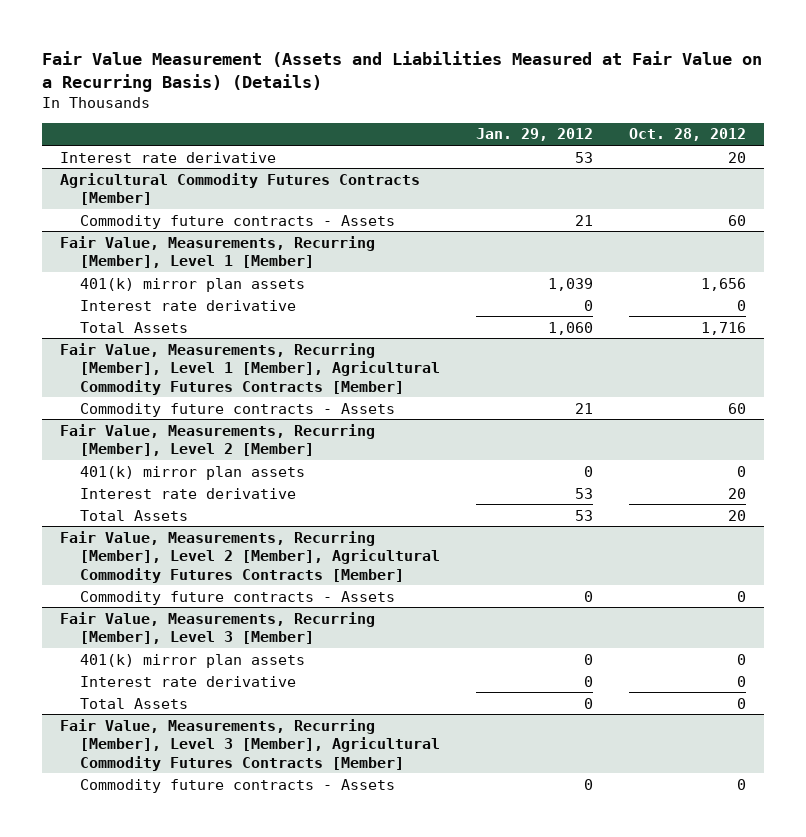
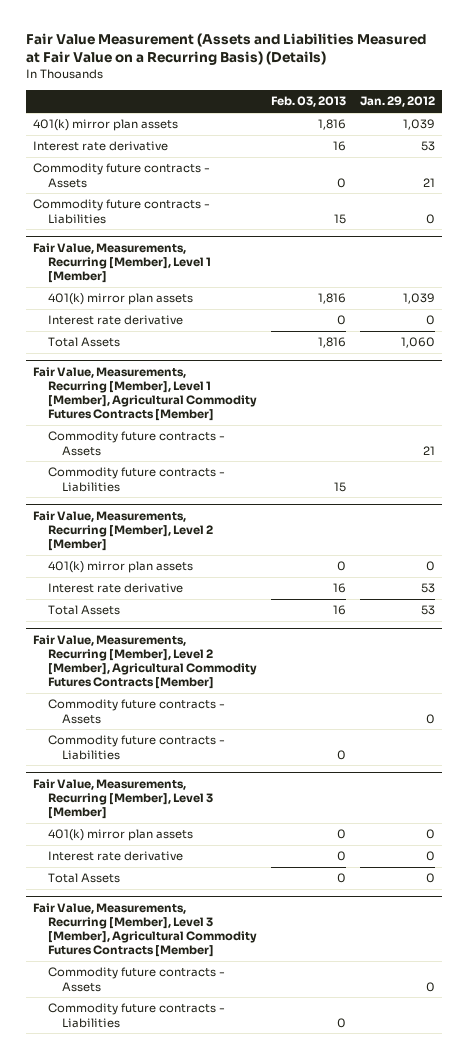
- | Jan. 29, 2012 | Oct. 28, 2012
+ | Feb. 03, 2013 | Jan. 29, 2012
+ 401(k) mirror plan assets | 1,816 | 1,039
- Agricultural Commodity Futures Contracts [Member]
+ Commodity future contracts - Liabilities | 15 | 0
@ Fair Value, Measurements, Recurring [Member], Level 1 [Member], Agricultural Commodity Futures Contracts [Member]
+ Commodity future contracts - Liabilities | 15 |
@ Fair Value, Measurements, Recurring [Member], Level 2 [Member], Agricultural Commodity Futures Contracts [Member]
+ Commodity future contracts - Liabilities | 0 |
@ Fair Value, Measurements, Recurring [Member], Level 3 [Member], Agricultural Commodity Futures Contracts [Member]
+ Commodity future contracts - Liabilities | 0 |

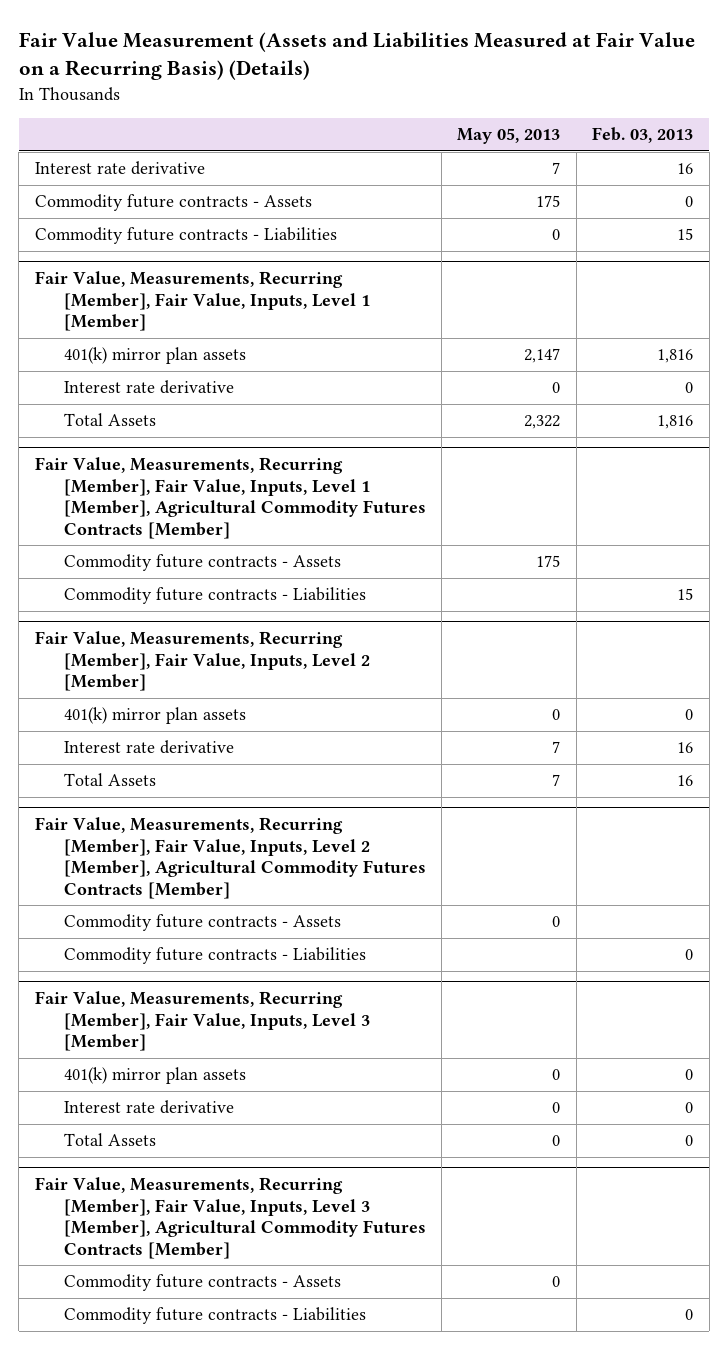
- | Feb. 03, 2013 | Jan. 29, 2012
+ | May 05, 2013 | Feb. 03, 2013
- 401(k) mirror plan assets | 1,816 | 1,039
- Fair Value, Measurements, Recurring [Member], Level 1 [Member]
+ Fair Value, Measurements, Recurring [Member], Fair Value, Inputs, Level 1 [Member]
- Fair Value, Measurements, Recurring [Member], Level 1 [Member], Agricultural Commodity Futures Contracts [Member]
+ Fair Value, Measurements, Recurring [Member], Fair Value, Inputs, Level 1 [Member], Agricultural Commodity Futures Contracts [Member]
- Fair Value, Measurements, Recurring [Member], Level 2 [Member]
+ Fair Value, Measurements, Recurring [Member], Fair Value, Inputs, Level 2 [Member]
- Fair Value, Measurements, Recurring [Member], Level 2 [Member], Agricultural Commodity Futures Contracts [Member]
+ Fair Value, Measurements, Recurring [Member], Fair Value, Inputs, Level 2 [Member], Agricultural Commodity Futures Contracts [Member]
- Fair Value, Measurements, Recurring [Member], Level 3 [Member]
+ Fair Value, Measurements, Recurring [Member], Fair Value, Inputs, Level 3 [Member]
- Fair Value, Measurements, Recurring [Member], Level 3 [Member], Agricultural Commodity Futures Contracts [Member]
+ Fair Value, Measurements, Recurring [Member], Fair Value, Inputs, Level 3 [Member], Agricultural Commodity Futures Contracts [Member]

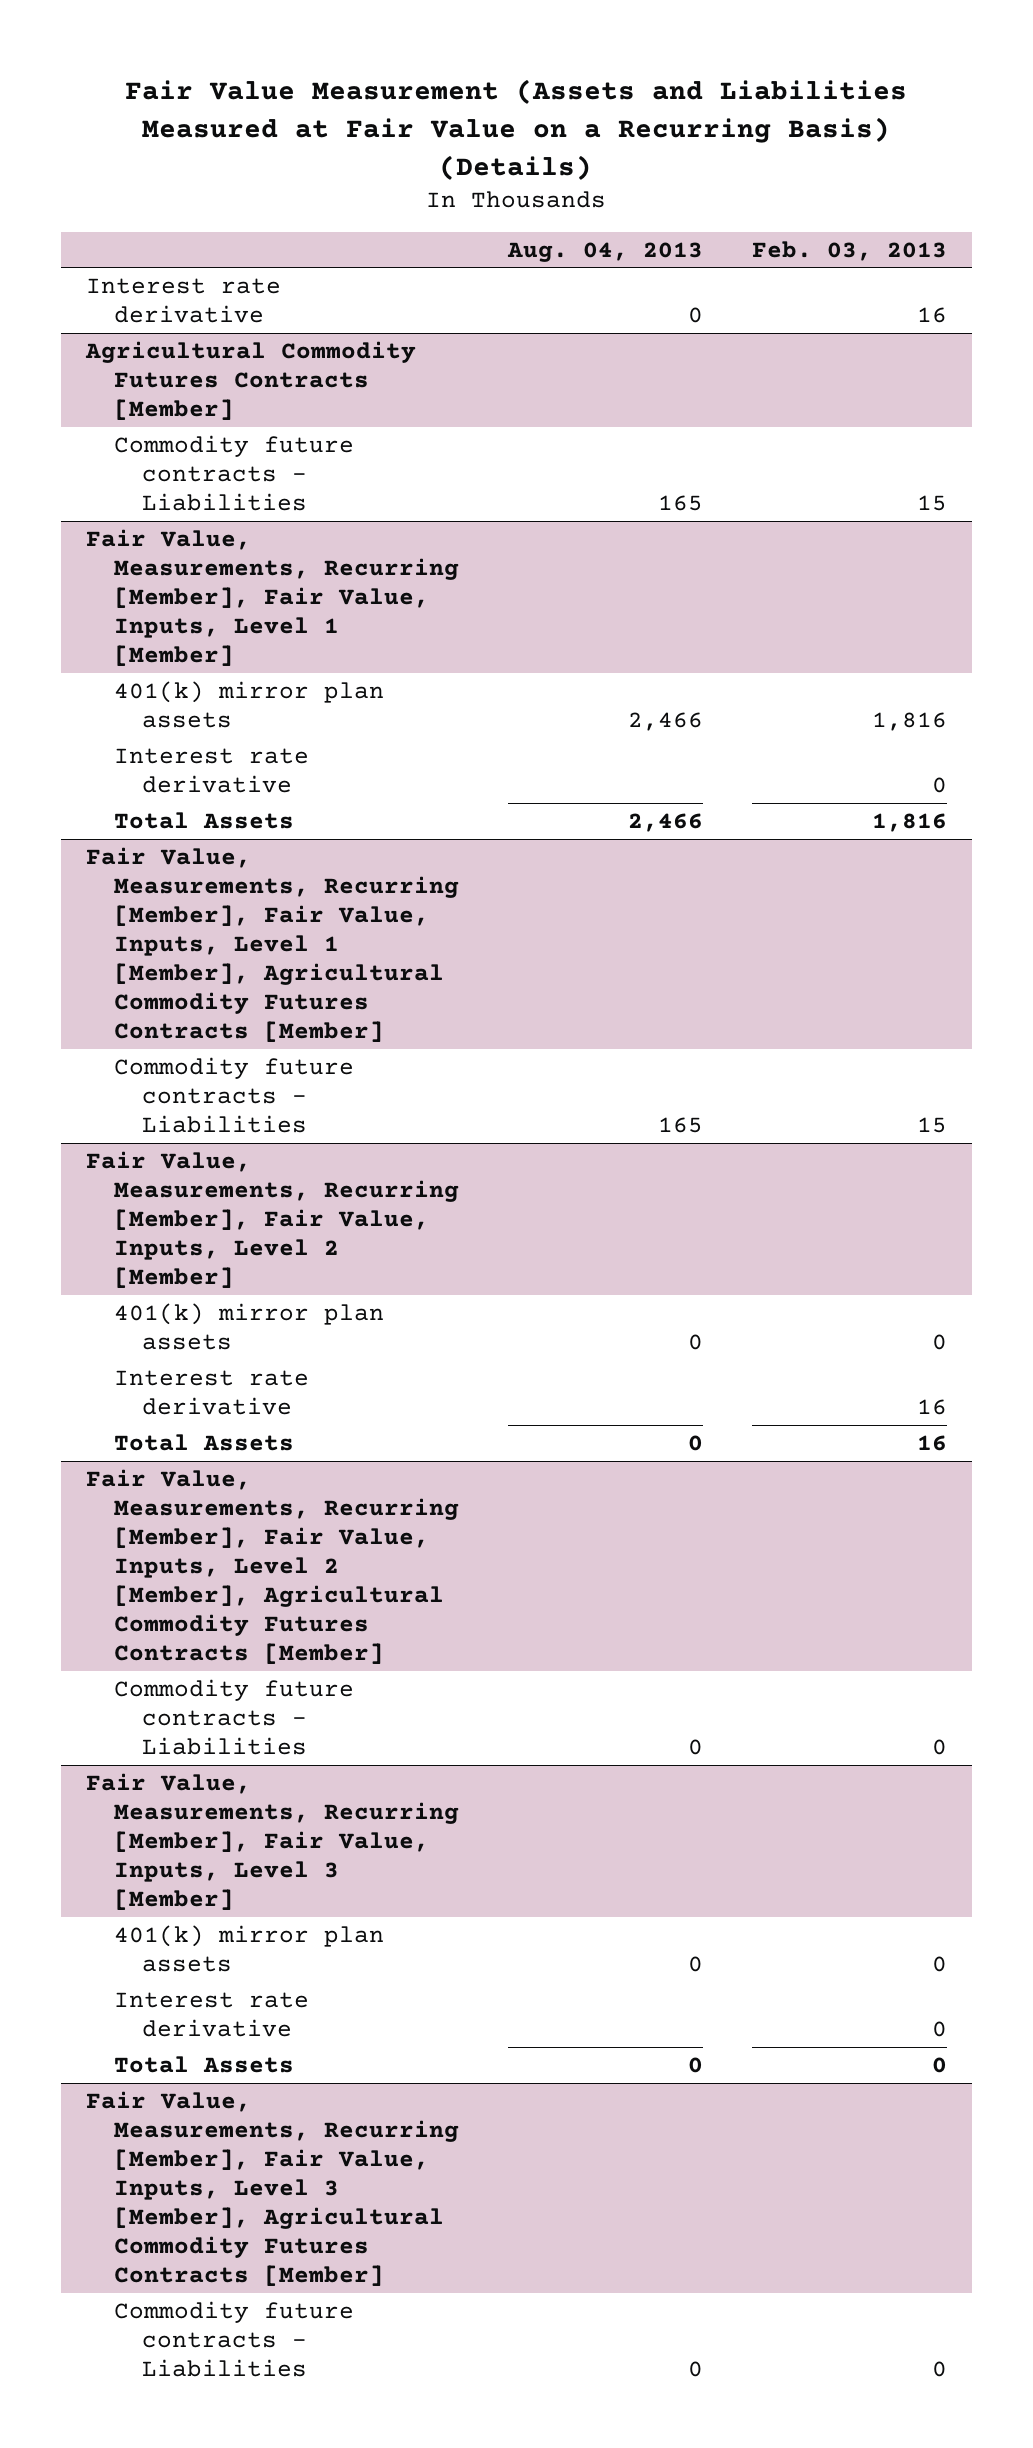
- | May 05, 2013 | Feb. 03, 2013
+ | Aug. 04, 2013 | Feb. 03, 2013
- Commodity future contracts - Assets | 175 | 0
+ Agricultural Commodity Futures Contracts [Member]
@ Fair Value, Measurements, Recurring [Member], Fair Value, Inputs, Level 1 [Member], Agricultural Commodity Futures Contracts [Member]
- Commodity future contracts - Assets | 175 |
@ Fair Value, Measurements, Recurring [Member], Fair Value, Inputs, Level 2 [Member], Agricultural Commodity Futures Contracts [Member]
- Commodity future contracts - Assets | 0 |
@ Fair Value, Measurements, Recurring [Member], Fair Value, Inputs, Level 3 [Member], Agricultural Commodity Futures Contracts [Member]
- Commodity future contracts - Assets | 0 |

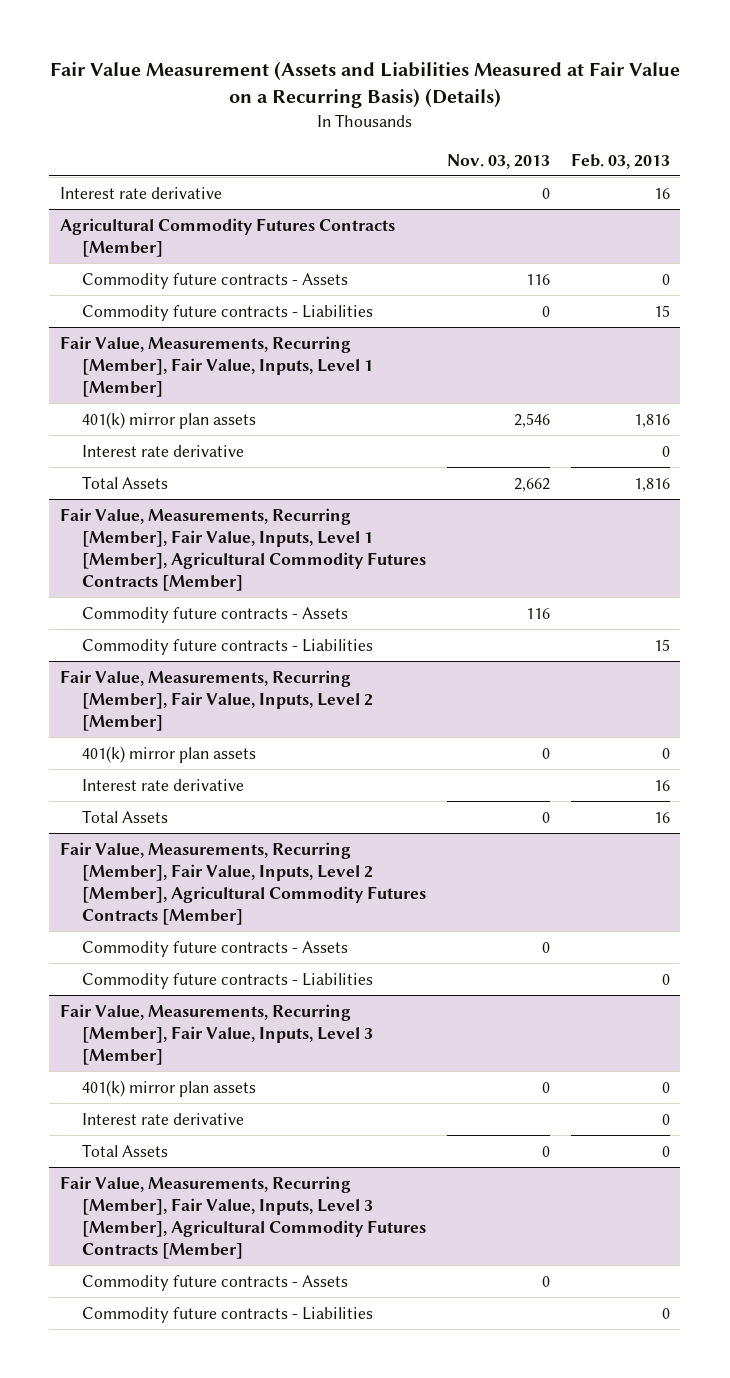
- | Aug. 04, 2013 | Feb. 03, 2013
+ | Nov. 03, 2013 | Feb. 03, 2013
@ Agricultural Commodity Futures Contracts [Member]
+ Commodity future contracts - Assets | 116 | 0
@ Fair Value, Measurements, Recurring [Member], Fair Value, Inputs, Level 1 [Member], Agricultural Commodity Futures Contracts [Member]
+ Commodity future contracts - Assets | 116 |
@ Fair Value, Measurements, Recurring [Member], Fair Value, Inputs, Level 2 [Member], Agricultural Commodity Futures Contracts [Member]
+ Commodity future contracts - Assets | 0 |
@ Fair Value, Measurements, Recurring [Member], Fair Value, Inputs, Level 3 [Member], Agricultural Commodity Futures Contracts [Member]
+ Commodity future contracts - Assets | 0 |

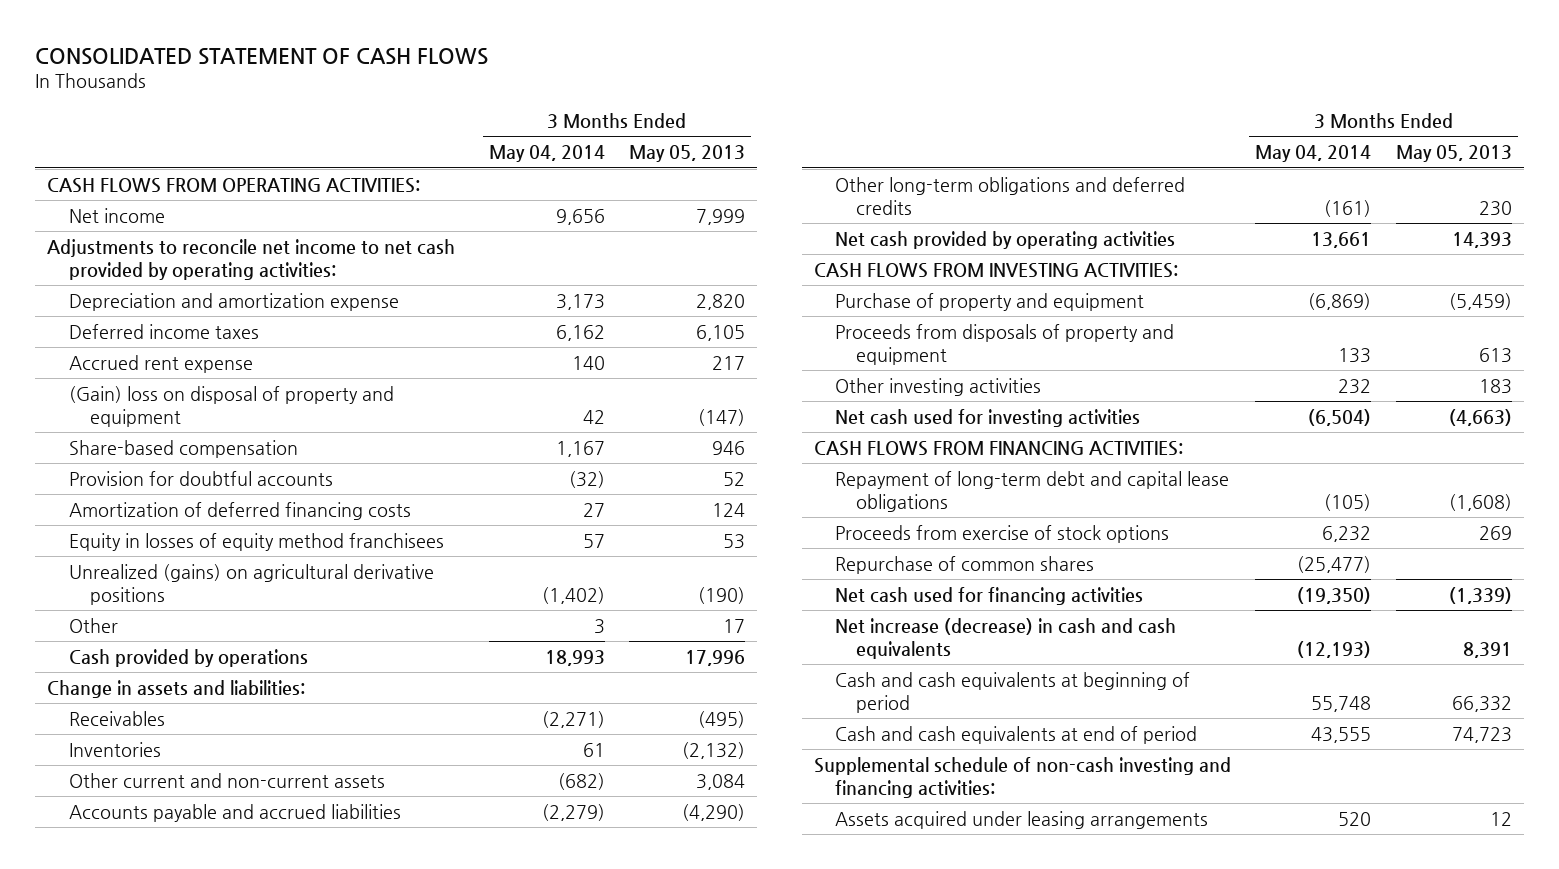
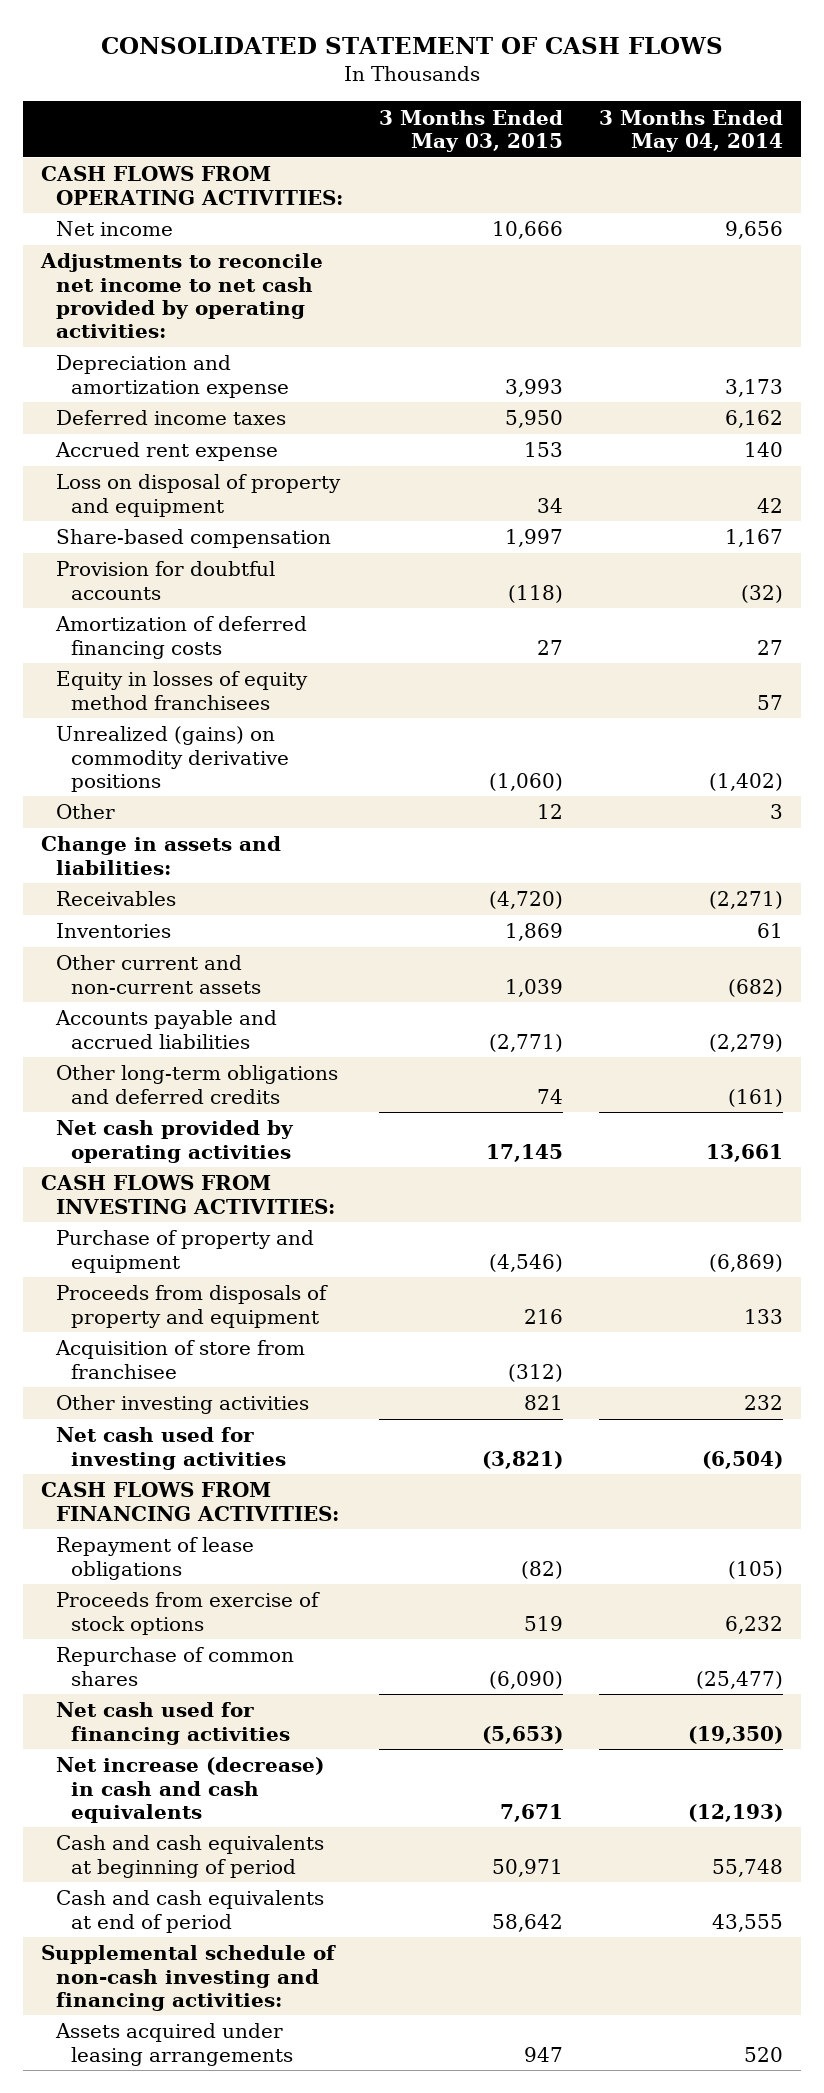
- | 3 Months Ended May 04, 2014 | 3 Months Ended May 05, 2013
+ | 3 Months Ended May 03, 2015 | 3 Months Ended May 04, 2014
- (Gain) loss on disposal of property and equipment | 42 | (147)
+ Loss on disposal of property and equipment | 34 | 42
- Unrealized (gains) on agricultural derivative positions | (1,402) | (190)
+ Unrealized (gains) on commodity derivative positions | (1,060) | (1,402)
- Cash provided by operations | 18,993 | 17,996
+ Acquisition of store from franchisee | (312) |
- Repayment of long-term debt and capital lease obligations | (105) | (1,608)
+ Repayment of lease obligations | (82) | (105)

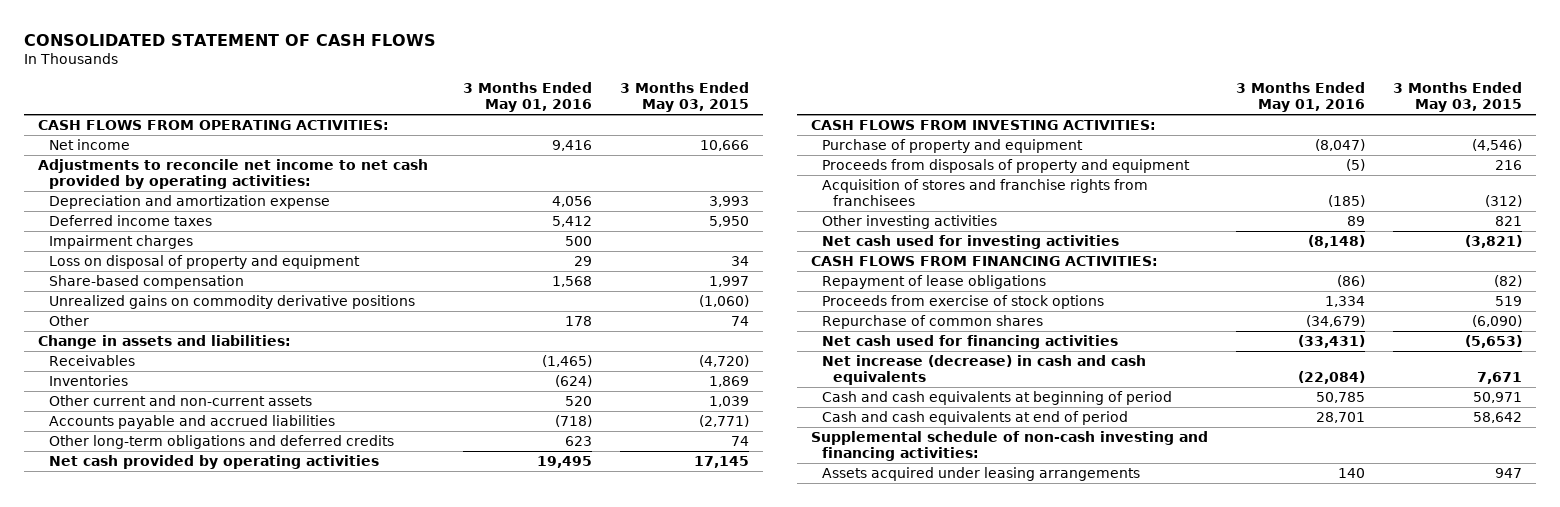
- | 3 Months Ended May 03, 2015 | 3 Months Ended May 04, 2014
+ | 3 Months Ended May 01, 2016 | 3 Months Ended May 03, 2015
- Accrued rent expense | 153 | 140
+ Impairment charges | 500 |
- Provision for doubtful accounts | (118) | (32)
- Amortization of deferred financing costs | 27 | 27
- Equity in losses of equity method franchisees | | 57
- Unrealized (gains) on commodity derivative positions | (1,060) | (1,402)
- Other | 12 | 3
+ Unrealized gains on commodity derivative positions | | (1,060)
+ Other | 178 | 74
- Acquisition of store from franchisee | (312) |
+ Acquisition of stores and franchise rights from franchisees | (185) | (312)

